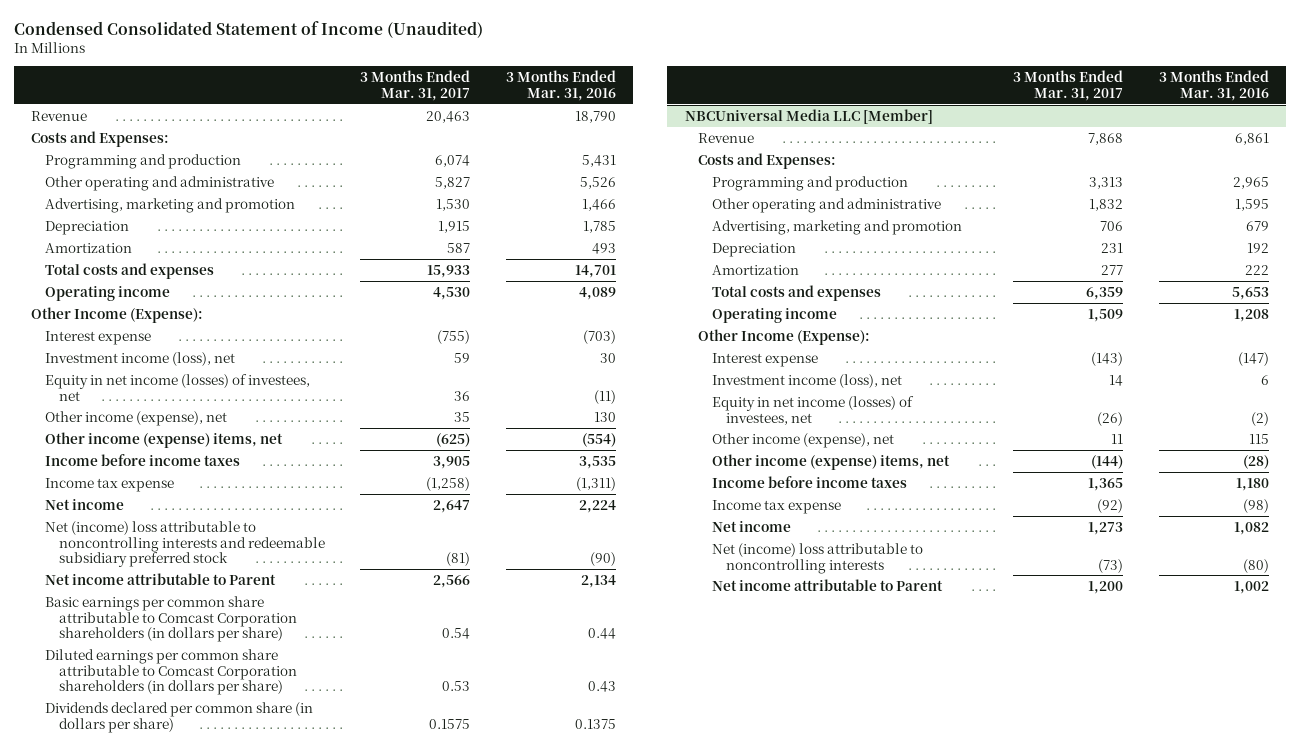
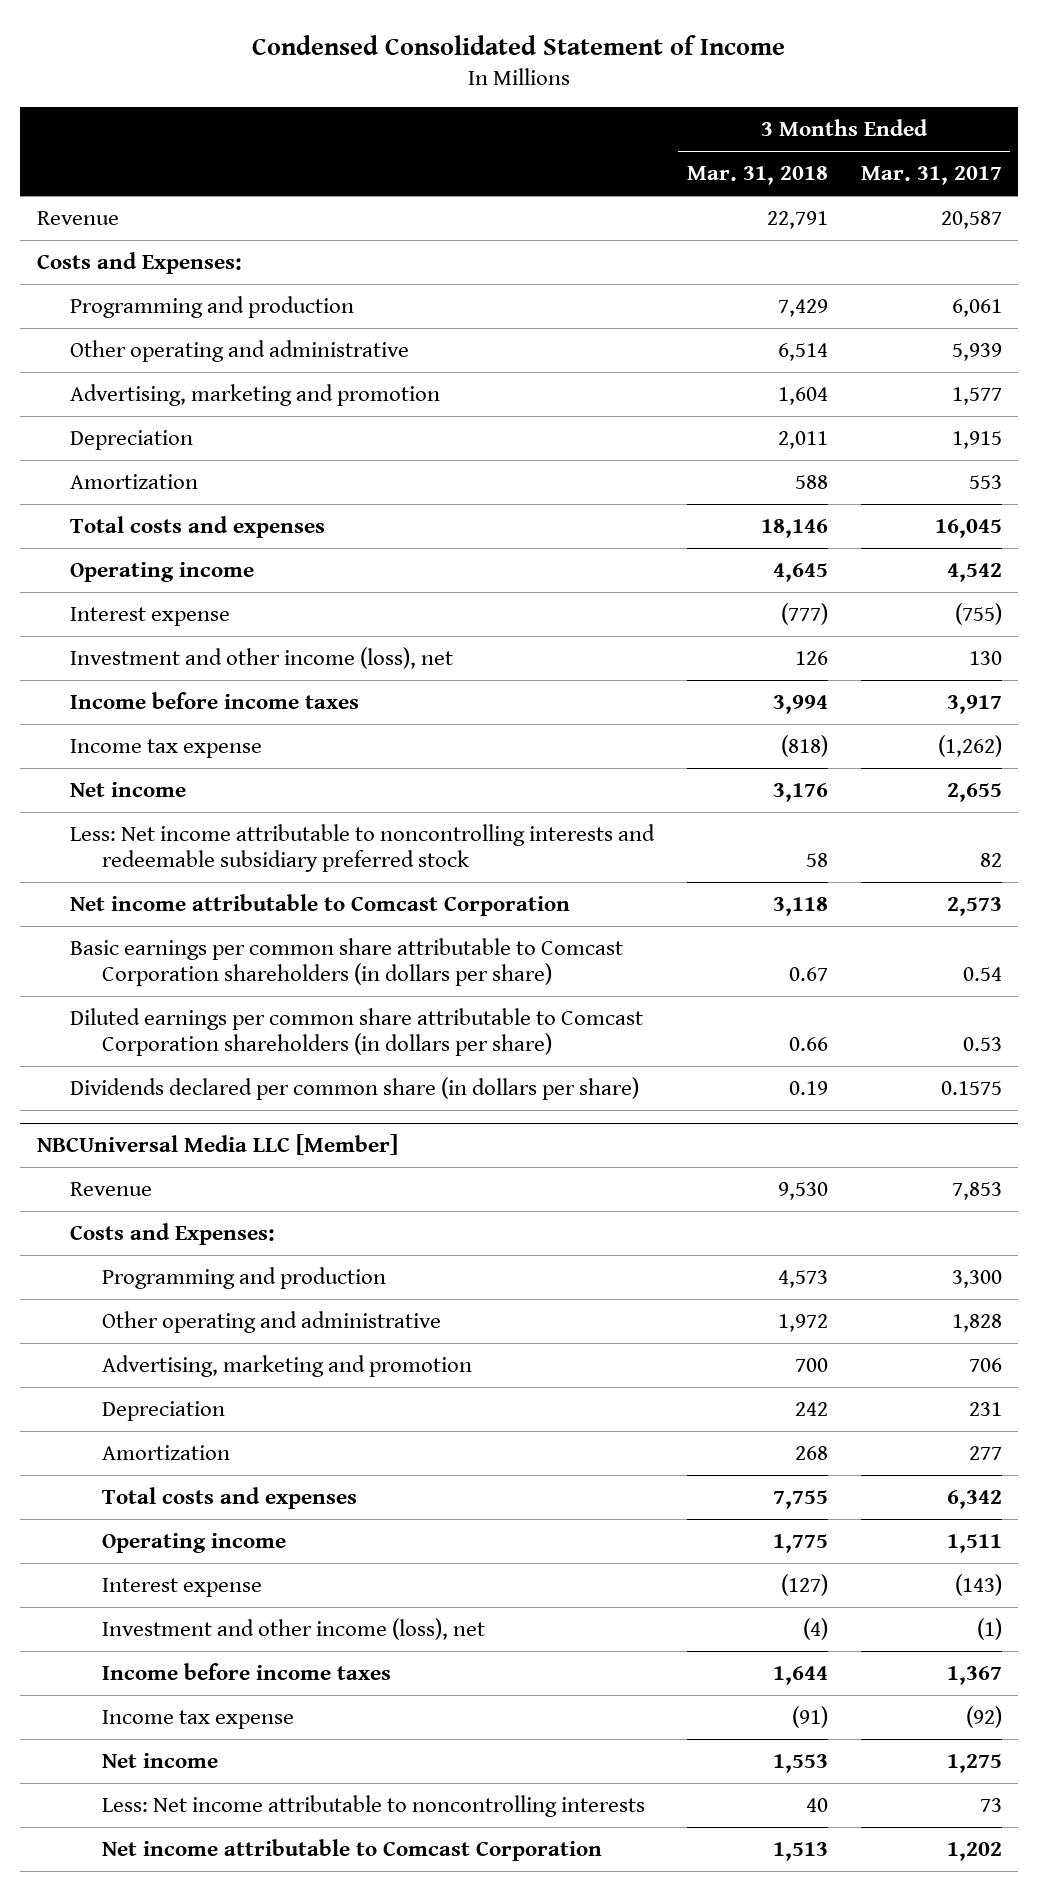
- Condensed Consolidated Statement of Income (Unaudited)
+ Condensed Consolidated Statement of Income
- | 3 Months Ended Mar. 31, 2017 | 3 Months Ended Mar. 31, 2016
+ | 3 Months Ended Mar. 31, 2018 | 3 Months Ended Mar. 31, 2017
- Revenue | 20,463 | 18,790
+ Revenue | 22,791 | 20,587
- Programming and production | 6,074 | 5,431
- Other operating and administrative | 5,827 | 5,526
- Advertising, marketing and promotion | 1,530 | 1,466
+ Programming and production | 7,429 | 6,061
+ Other operating and administrative | 6,514 | 5,939
+ Advertising, marketing and promotion | 1,604 | 1,577
- Amortization | 587 | 493
- Total costs and expenses | 15,933 | 14,701
- Operating income | 4,530 | 4,089
- Other Income (Expense):
+ Amortization | 588 | 553
+ Total costs and expenses | 18,146 | 16,045
+ Operating income | 4,645 | 4,542
- Investment income (loss), net | 59 | 30
- Equity in net income (losses) of investees, net | 36 | (11)
- Other income (expense), net | 35 | 130
- Other income (expense) items, net | (625) | (554)
- Income before income taxes | 3,905 | 3,535
- Income tax expense | (1,258) | (1,311)
- Net income | 2,647 | 2,224
- Net (income) loss attributable to noncontrolling interests and redeemable subsidiary preferred stock | (81) | (90)
- Net income attributable to Parent | 2,566 | 2,134
+ Investment and other income (loss), net | 126 | 130
+ Income before income taxes | 3,994 | 3,917
+ Income tax expense | (818) | (1,262)
+ Net income | 3,176 | 2,655
+ Less: Net income attributable to noncontrolling interests and redeemable subsidiary preferred stock | 58 | 82
+ Net income attributable to Comcast Corporation | 3,118 | 2,573
@ NBCUniversal Media LLC [Member]
- Revenue | 7,868 | 6,861
+ Revenue | 9,530 | 7,853
- Programming and production | 3,313 | 2,965
- Other operating and administrative | 1,832 | 1,595
+ Programming and production | 4,573 | 3,300
+ Other operating and administrative | 1,972 | 1,828
- Total costs and expenses | 6,359 | 5,653
- Operating income | 1,509 | 1,208
- Other Income (Expense):
+ Total costs and expenses | 7,755 | 6,342
+ Operating income | 1,775 | 1,511
- Investment income (loss), net | 14 | 6
- Equity in net income (losses) of investees, net | (26) | (2)
- Other income (expense), net | 11 | 115
- Other income (expense) items, net | (144) | (28)
- Income before income taxes | 1,365 | 1,180
+ Investment and other income (loss), net | (4) | (1)
+ Income before income taxes | 1,644 | 1,367
- Net income | 1,273 | 1,082
- Net (income) loss attributable to noncontrolling interests | (73) | (80)
- Net income attributable to Parent | 1,200 | 1,002
+ Net income | 1,553 | 1,275
+ Less: Net income attributable to noncontrolling interests | 40 | 73
+ Net income attributable to Comcast Corporation | 1,513 | 1,202

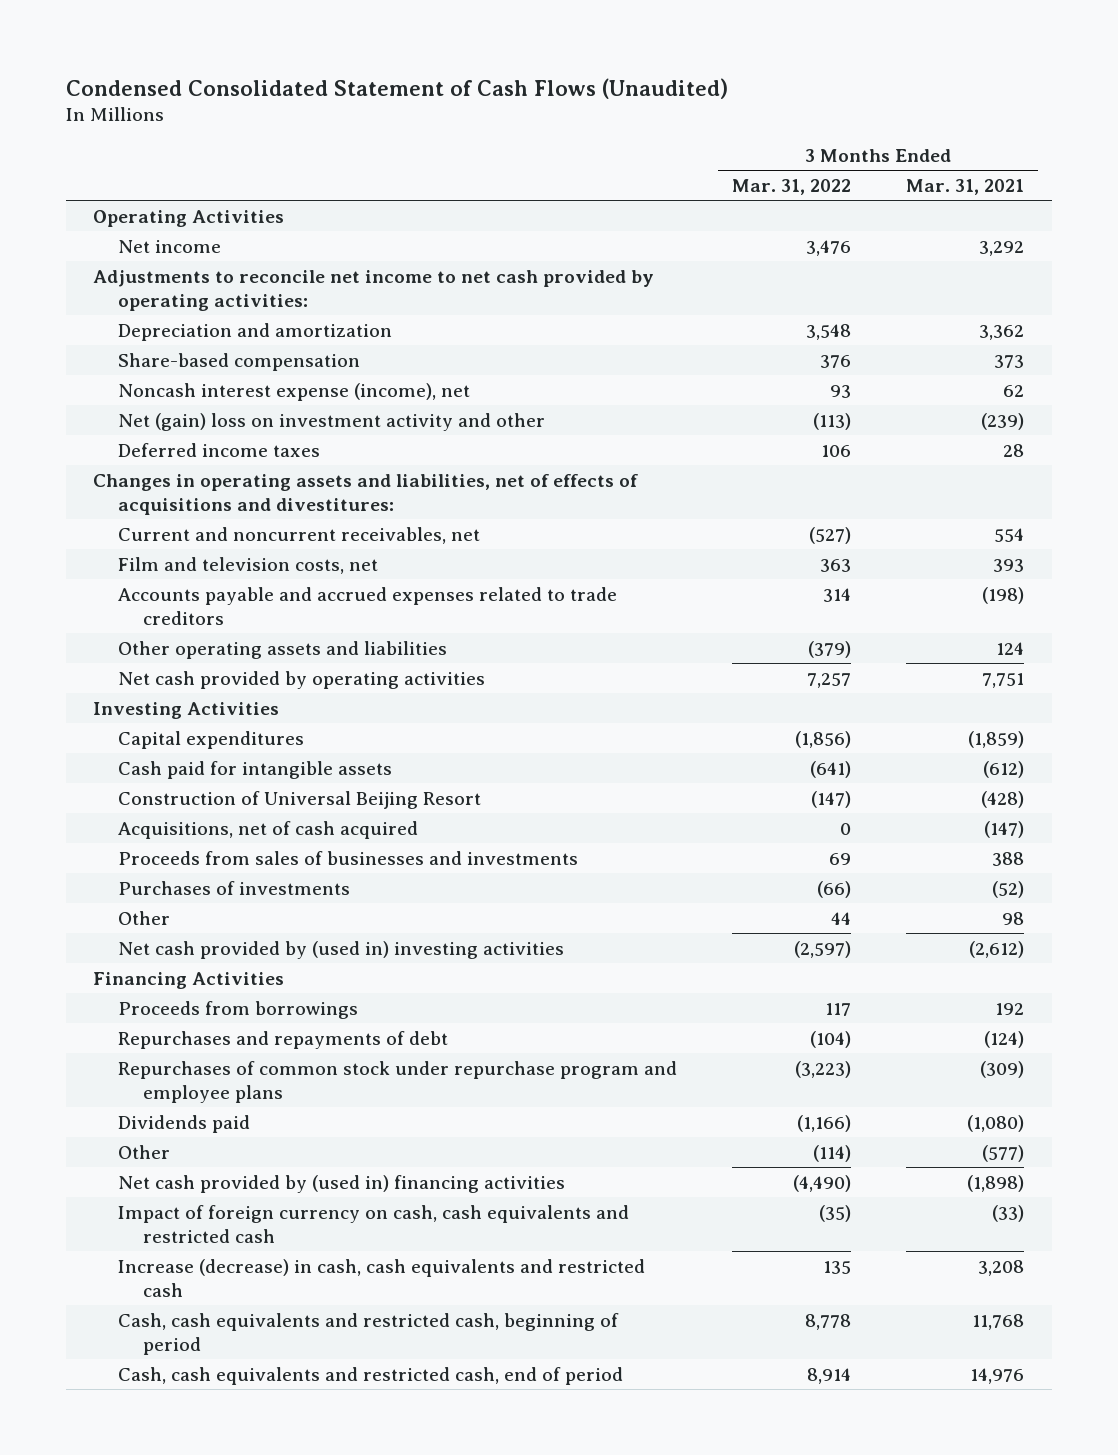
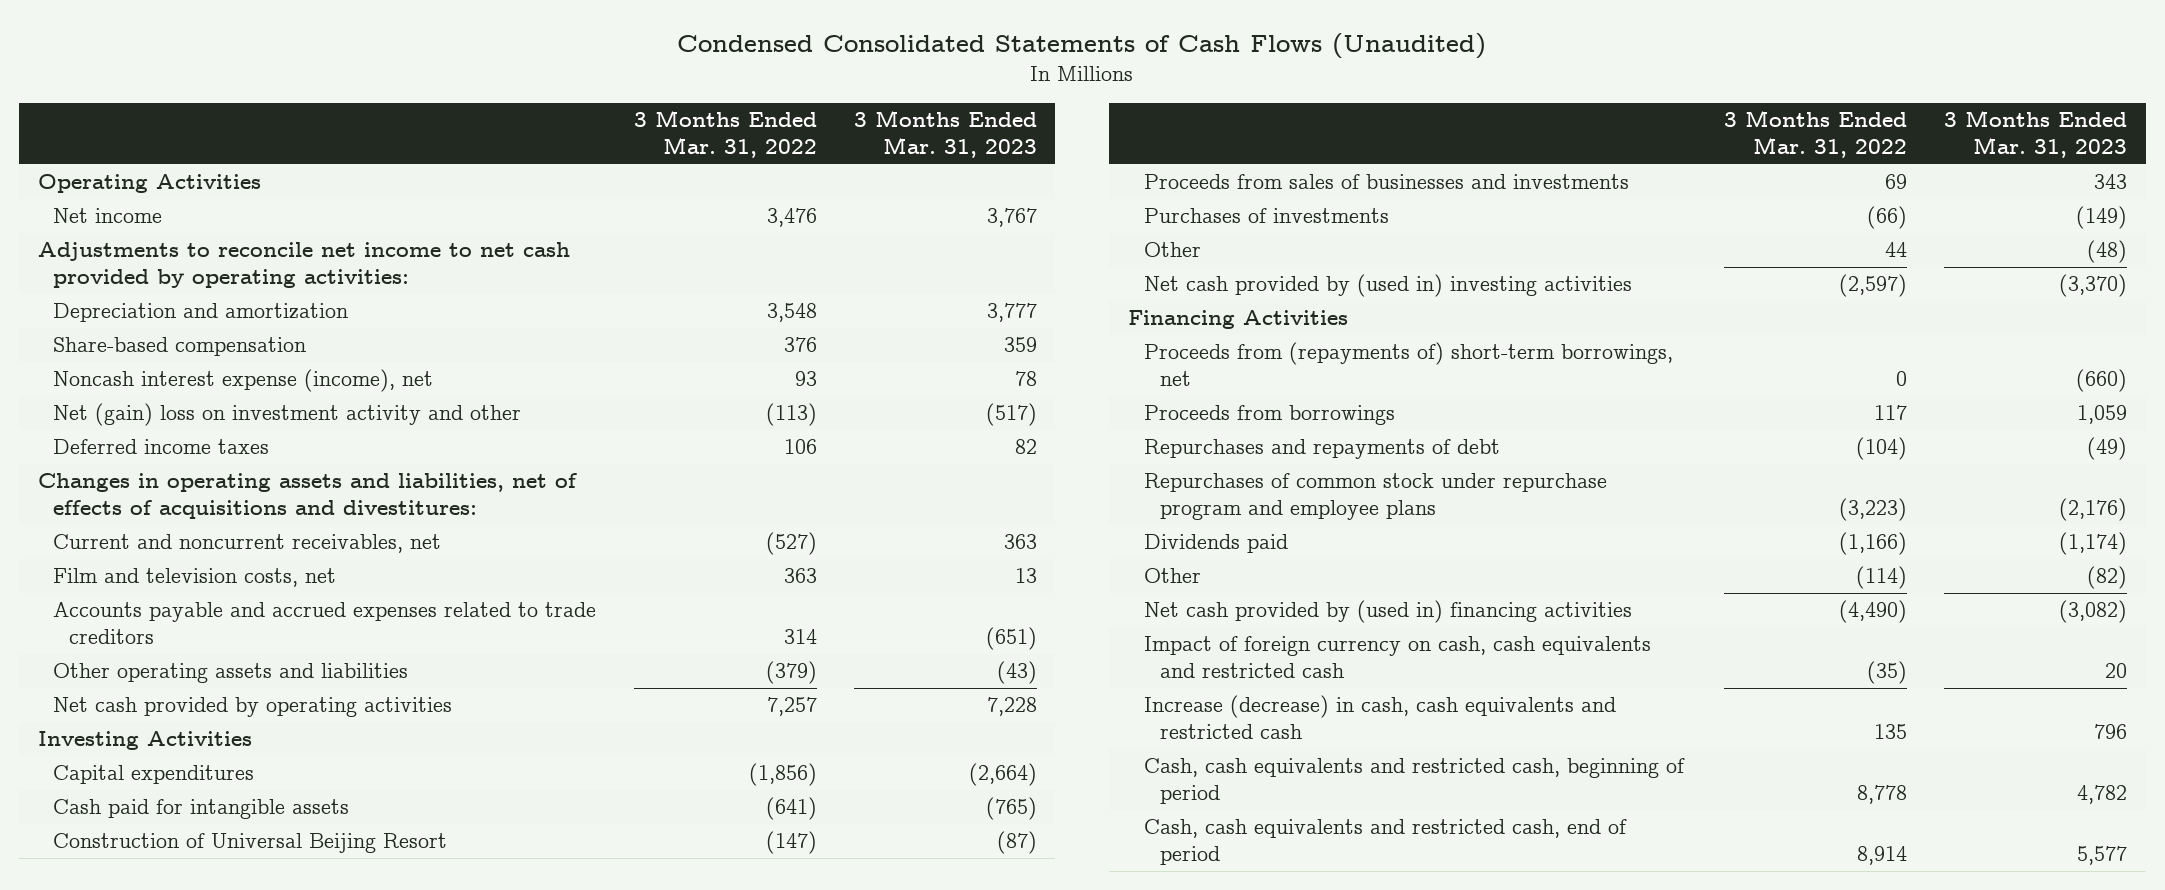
- Condensed Consolidated Statement of Cash Flows (Unaudited)
+ Condensed Consolidated Statements of Cash Flows (Unaudited)
- | 3 Months Ended Mar. 31, 2022 | 3 Months Ended Mar. 31, 2021
+ | 3 Months Ended Mar. 31, 2022 | 3 Months Ended Mar. 31, 2023
- Acquisitions, net of cash acquired | 0 | (147)
+ Proceeds from (repayments of) short-term borrowings, net | 0 | (660)

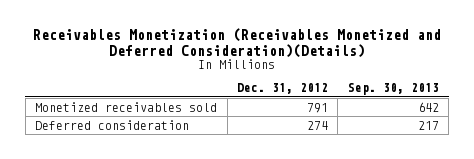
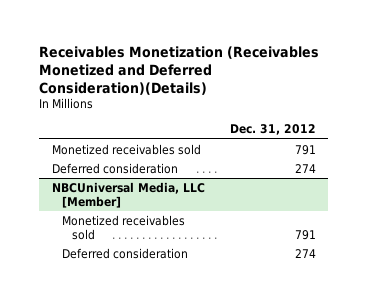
- | Dec. 31, 2012 | Sep. 30, 2013
+ | Dec. 31, 2012
+ NBCUniversal Media, LLC [Member]
+ Monetized receivables sold | 791
+ Deferred consideration | 274

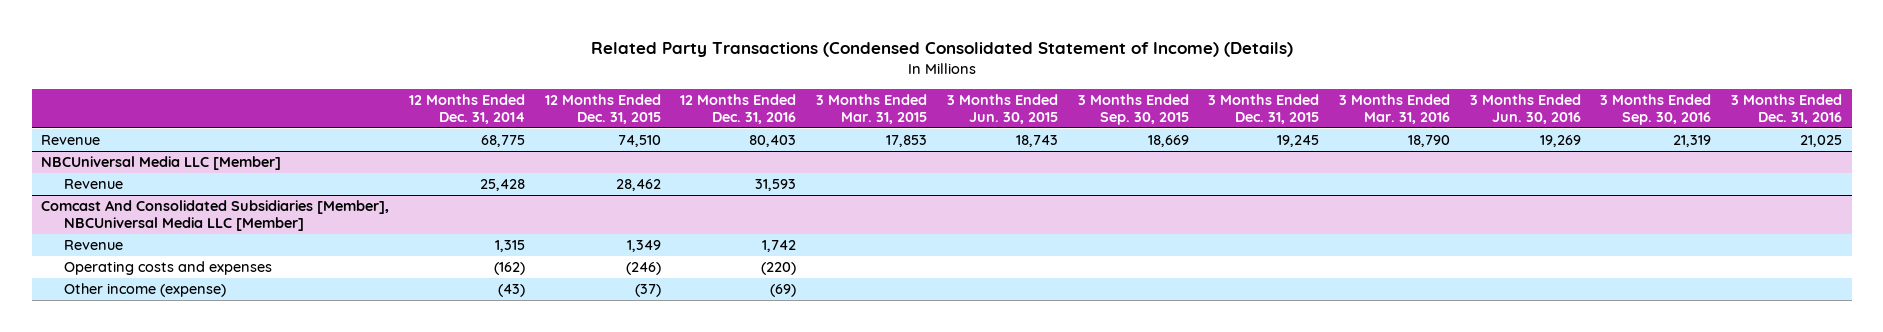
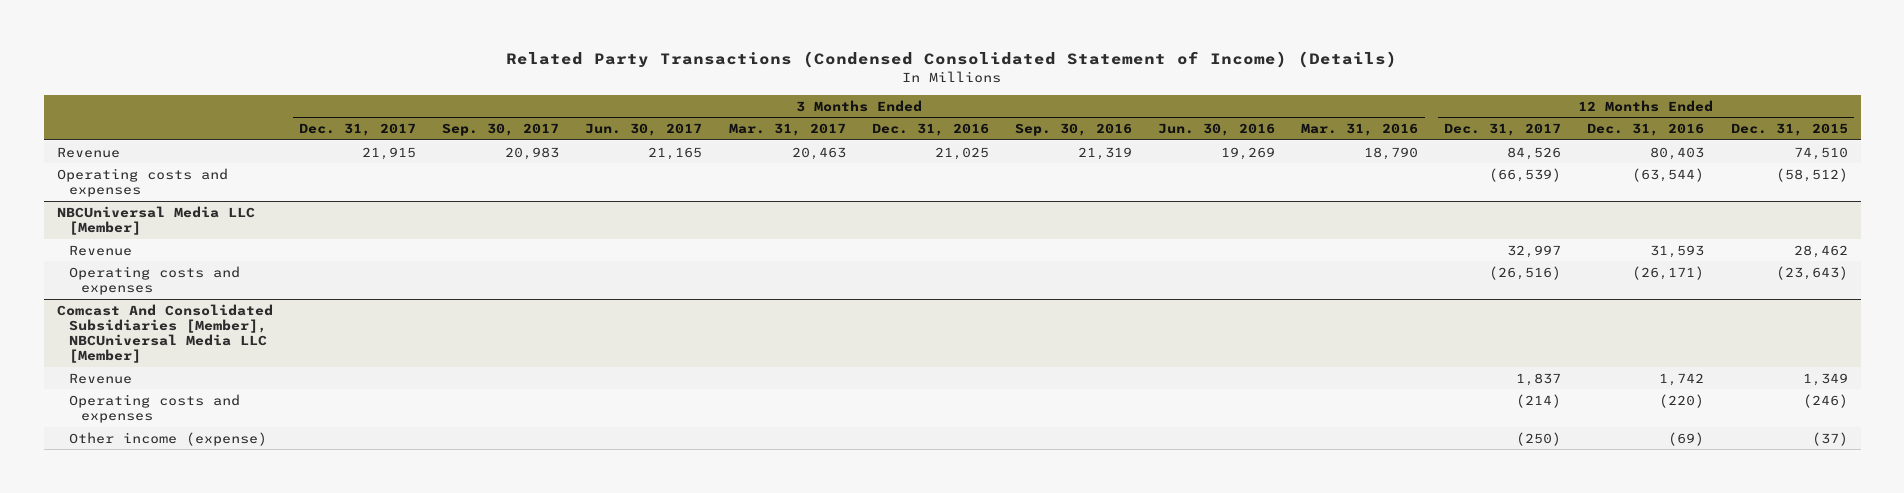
- | 12 Months Ended Dec. 31, 2014 | 12 Months Ended Dec. 31, 2015 | 12 Months Ended Dec. 31, 2016 | 3 Months Ended Mar. 31, 2015 | 3 Months Ended Jun. 30, 2015 | 3 Months Ended Sep. 30, 2015 | 3 Months Ended Dec. 31, 2015 | 3 Months Ended Mar. 31, 2016 | 3 Months Ended Jun. 30, 2016 | 3 Months Ended Sep. 30, 2016 | 3 Months Ended Dec. 31, 2016
+ | 3 Months Ended Dec. 31, 2017 | 3 Months Ended Sep. 30, 2017 | 3 Months Ended Jun. 30, 2017 | 3 Months Ended Mar. 31, 2017 | 3 Months Ended Dec. 31, 2016 | 3 Months Ended Sep. 30, 2016 | 3 Months Ended Jun. 30, 2016 | 3 Months Ended Mar. 31, 2016 | 12 Months Ended Dec. 31, 2017 | 12 Months Ended Dec. 31, 2016 | 12 Months Ended Dec. 31, 2015
+ Operating costs and expenses | | | | | | | | | (66,539) | (63,544) | (58,512)
@ NBCUniversal Media LLC [Member]
+ Operating costs and expenses | | | | | | | | | (26,516) | (26,171) | (23,643)

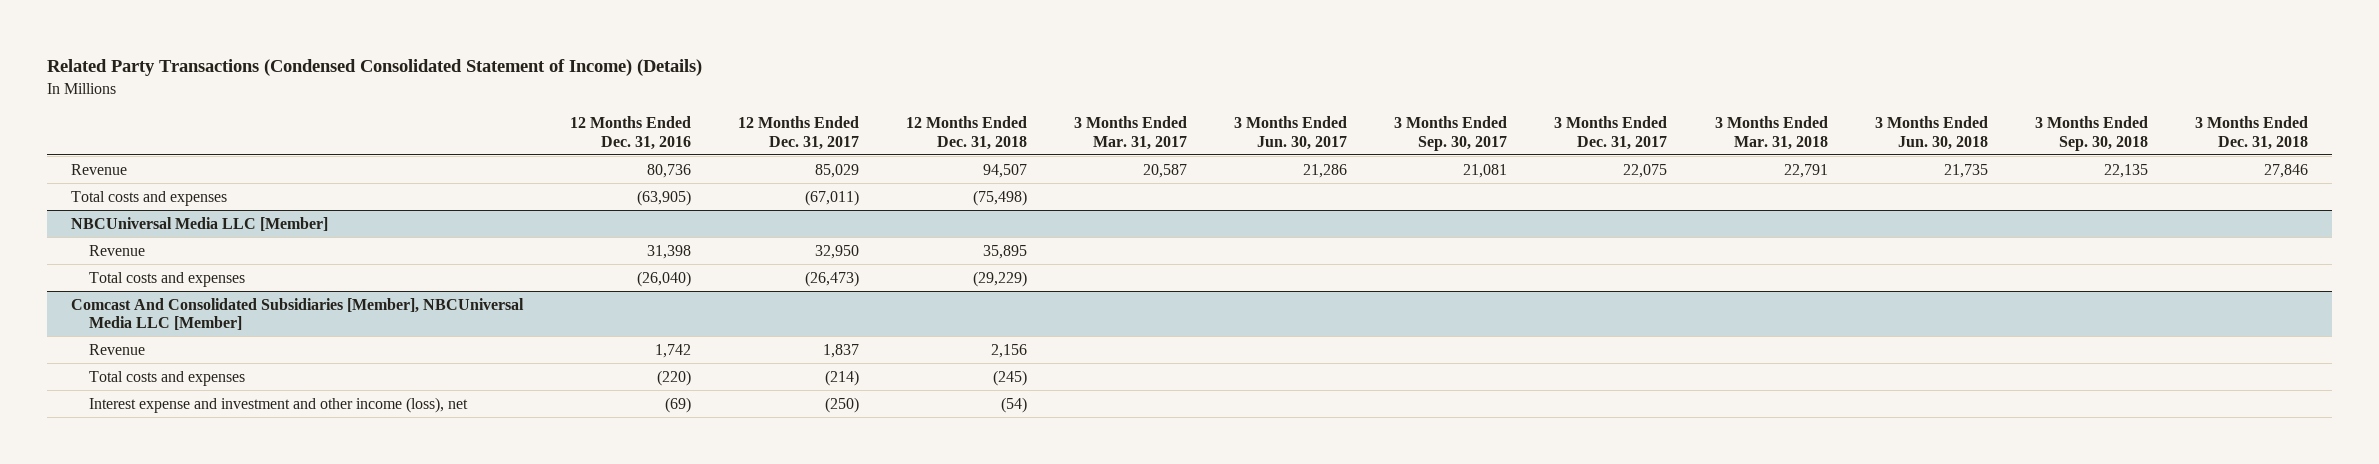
- | 3 Months Ended Dec. 31, 2017 | 3 Months Ended Sep. 30, 2017 | 3 Months Ended Jun. 30, 2017 | 3 Months Ended Mar. 31, 2017 | 3 Months Ended Dec. 31, 2016 | 3 Months Ended Sep. 30, 2016 | 3 Months Ended Jun. 30, 2016 | 3 Months Ended Mar. 31, 2016 | 12 Months Ended Dec. 31, 2017 | 12 Months Ended Dec. 31, 2016 | 12 Months Ended Dec. 31, 2015
+ | 12 Months Ended Dec. 31, 2016 | 12 Months Ended Dec. 31, 2017 | 12 Months Ended Dec. 31, 2018 | 3 Months Ended Mar. 31, 2017 | 3 Months Ended Jun. 30, 2017 | 3 Months Ended Sep. 30, 2017 | 3 Months Ended Dec. 31, 2017 | 3 Months Ended Mar. 31, 2018 | 3 Months Ended Jun. 30, 2018 | 3 Months Ended Sep. 30, 2018 | 3 Months Ended Dec. 31, 2018
- Revenue | 21,915 | 20,983 | 21,165 | 20,463 | 21,025 | 21,319 | 19,269 | 18,790 | 84,526 | 80,403 | 74,510
- Operating costs and expenses | | | | | | | | | (66,539) | (63,544) | (58,512)
+ Revenue | 80,736 | 85,029 | 94,507 | 20,587 | 21,286 | 21,081 | 22,075 | 22,791 | 21,735 | 22,135 | 27,846
+ Total costs and expenses | (63,905) | (67,011) | (75,498) | | | | | | | |
@ NBCUniversal Media LLC [Member]
- Revenue | | | | | | | | | 32,997 | 31,593 | 28,462
- Operating costs and expenses | | | | | | | | | (26,516) | (26,171) | (23,643)
+ Revenue | 31,398 | 32,950 | 35,895 | | | | | | | |
+ Total costs and expenses | (26,040) | (26,473) | (29,229) | | | | | | | |
@ Comcast And Consolidated Subsidiaries [Member], NBCUniversal Media LLC [Member]
- Operating costs and expenses | | | | | | | | | (214) | (220) | (246)
- Other income (expense) | | | | | | | | | (250) | (69) | (37)
+ Total costs and expenses | (220) | (214) | (245) | | | | | | | |
+ Interest expense and investment and other income (loss), net | (69) | (250) | (54) | | | | | | | |

